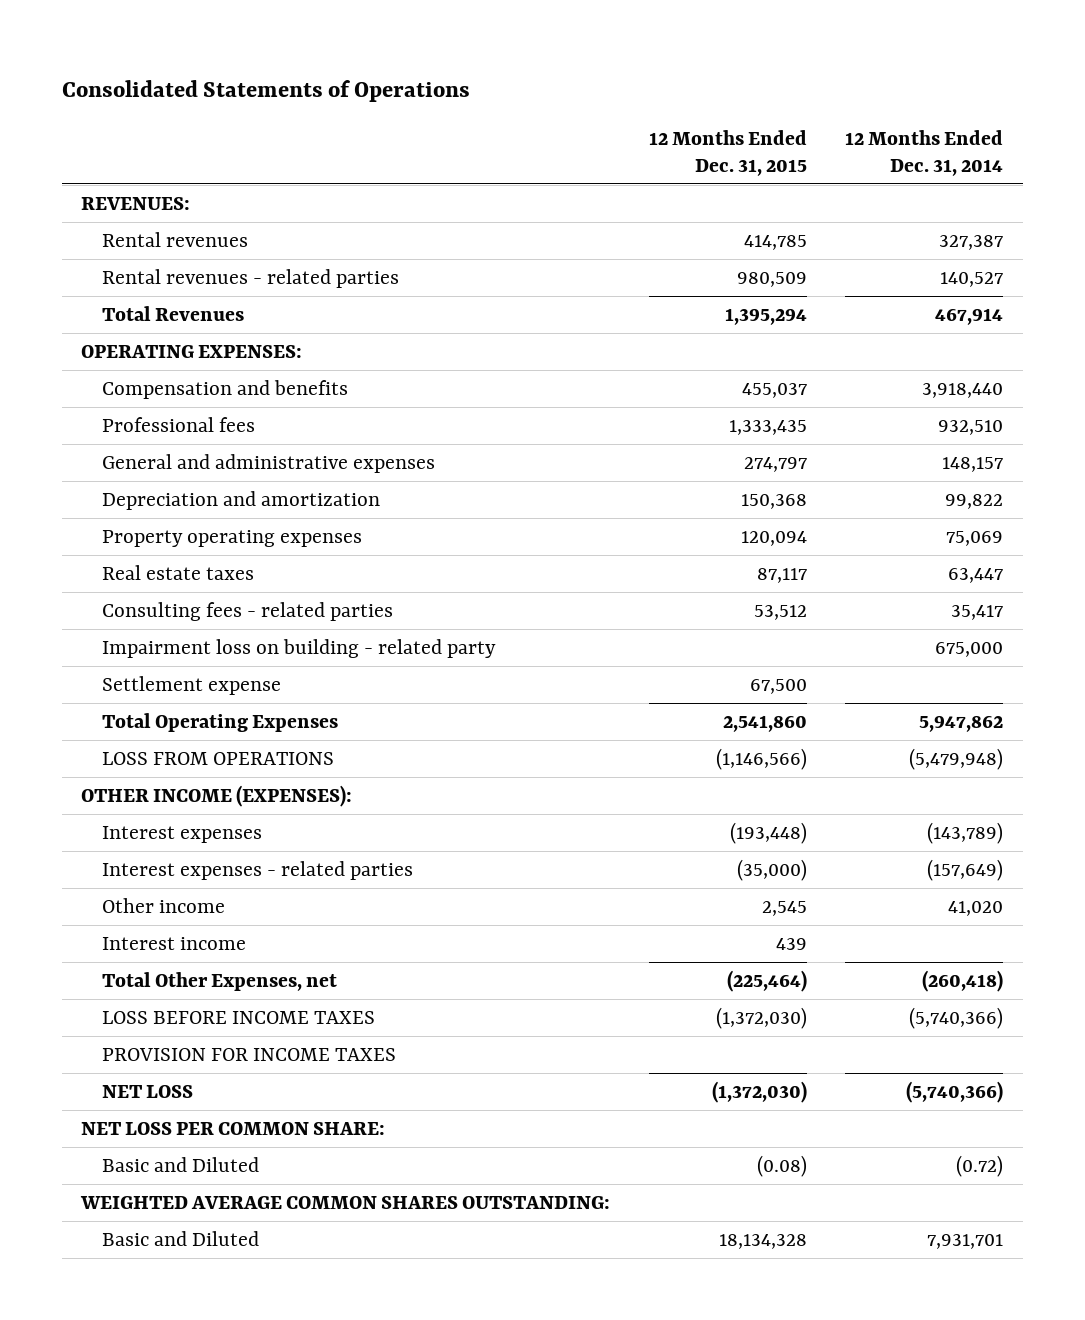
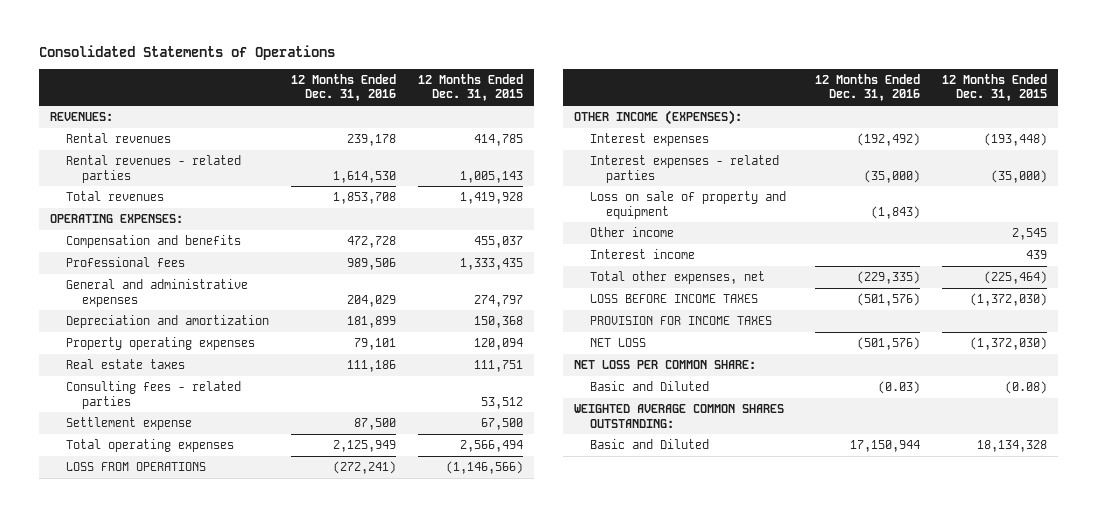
- | 12 Months Ended Dec. 31, 2015 | 12 Months Ended Dec. 31, 2014
+ | 12 Months Ended Dec. 31, 2016 | 12 Months Ended Dec. 31, 2015
- Rental revenues - related parties | 980,509 | 140,527
- Total Revenues | 1,395,294 | 467,914
+ Rental revenues - related parties | 1,614,530 | 1,005,143
+ Total revenues | 1,853,708 | 1,419,928
- Real estate taxes | 87,117 | 63,447
+ Real estate taxes | 111,186 | 111,751
- Impairment loss on building - related party | | 675,000
- Total Operating Expenses | 2,541,860 | 5,947,862
+ Total operating expenses | 2,125,949 | 2,566,494
+ Loss on sale of property and equipment | (1,843) |
- Total Other Expenses, net | (225,464) | (260,418)
+ Total other expenses, net | (229,335) | (225,464)

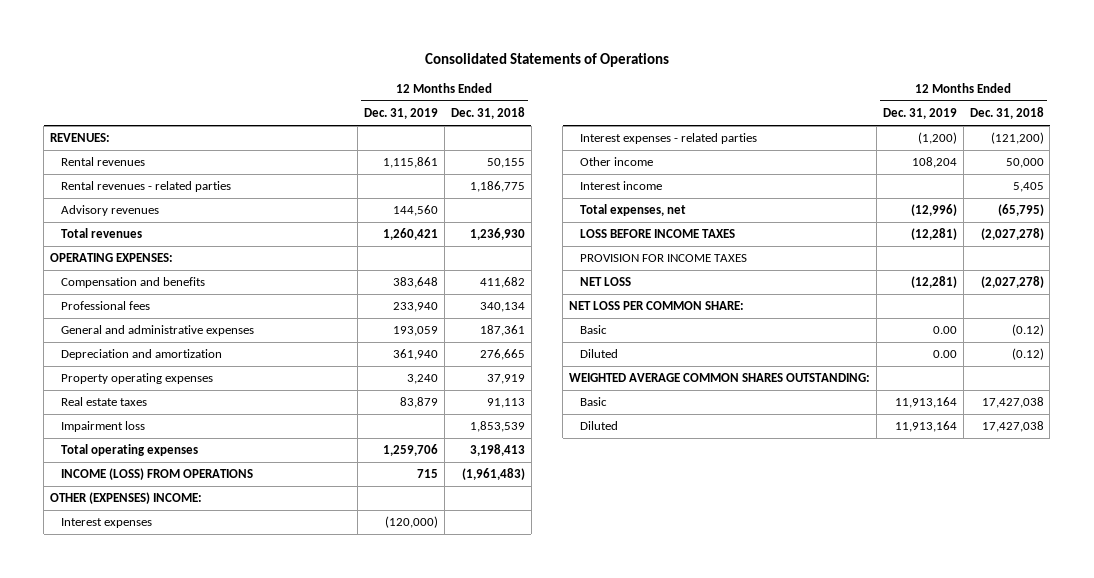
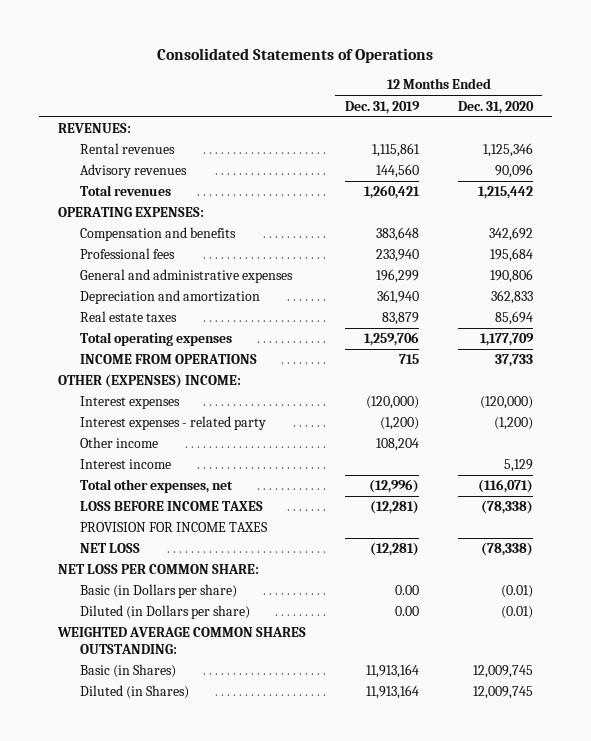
- | 12 Months Ended Dec. 31, 2019 | 12 Months Ended Dec. 31, 2018
+ | 12 Months Ended Dec. 31, 2019 | 12 Months Ended Dec. 31, 2020
- Rental revenues - related parties | | 1,186,775
- General and administrative expenses | 193,059 | 187,361
+ General and administrative expenses | 196,299 | 190,806
- Property operating expenses | 3,240 | 37,919
- Impairment loss | | 1,853,539
- INCOME (LOSS) FROM OPERATIONS | 715 | (1,961,483)
+ INCOME FROM OPERATIONS | 715 | 37,733
- Interest expenses - related parties | (1,200) | (121,200)
+ Interest expenses - related party | (1,200) | (1,200)
- Total expenses, net | (12,996) | (65,795)
+ Total other expenses, net | (12,996) | (116,071)
- Basic | 0.00 | (0.12)
- Diluted | 0.00 | (0.12)
+ Basic (in Dollars per share) | 0.00 | (0.01)
+ Diluted (in Dollars per share) | 0.00 | (0.01)
- Basic | 11,913,164 | 17,427,038
- Diluted | 11,913,164 | 17,427,038
+ Basic (in Shares) | 11,913,164 | 12,009,745
+ Diluted (in Shares) | 11,913,164 | 12,009,745

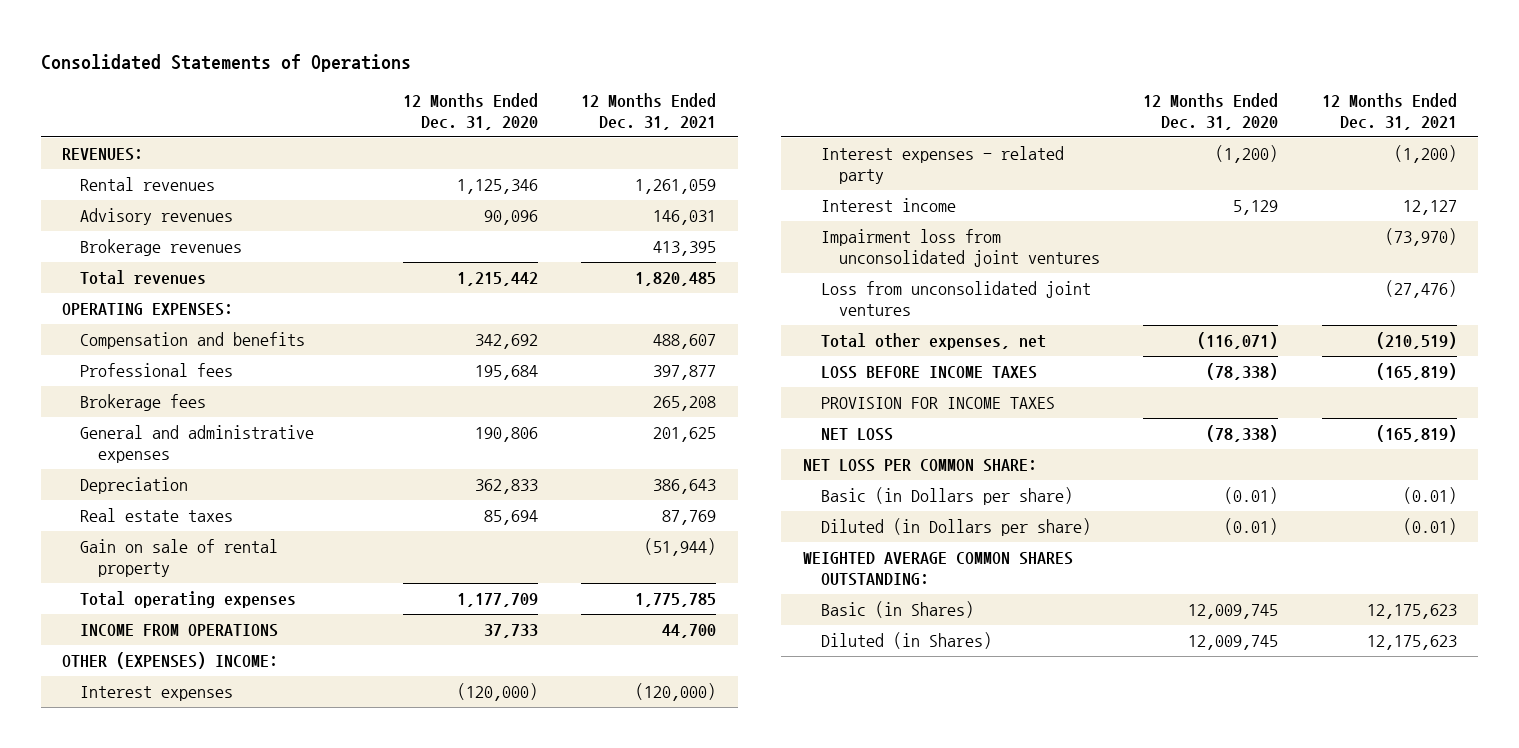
- | 12 Months Ended Dec. 31, 2019 | 12 Months Ended Dec. 31, 2020
+ | 12 Months Ended Dec. 31, 2020 | 12 Months Ended Dec. 31, 2021
+ Brokerage revenues | | 413,395
+ Brokerage fees | | 265,208
- Depreciation and amortization | 361,940 | 362,833
+ Depreciation | 362,833 | 386,643
+ Gain on sale of rental property | | (51,944)
- Other income | 108,204 |
+ Impairment loss from unconsolidated joint ventures | | (73,970)
+ Loss from unconsolidated joint ventures | | (27,476)

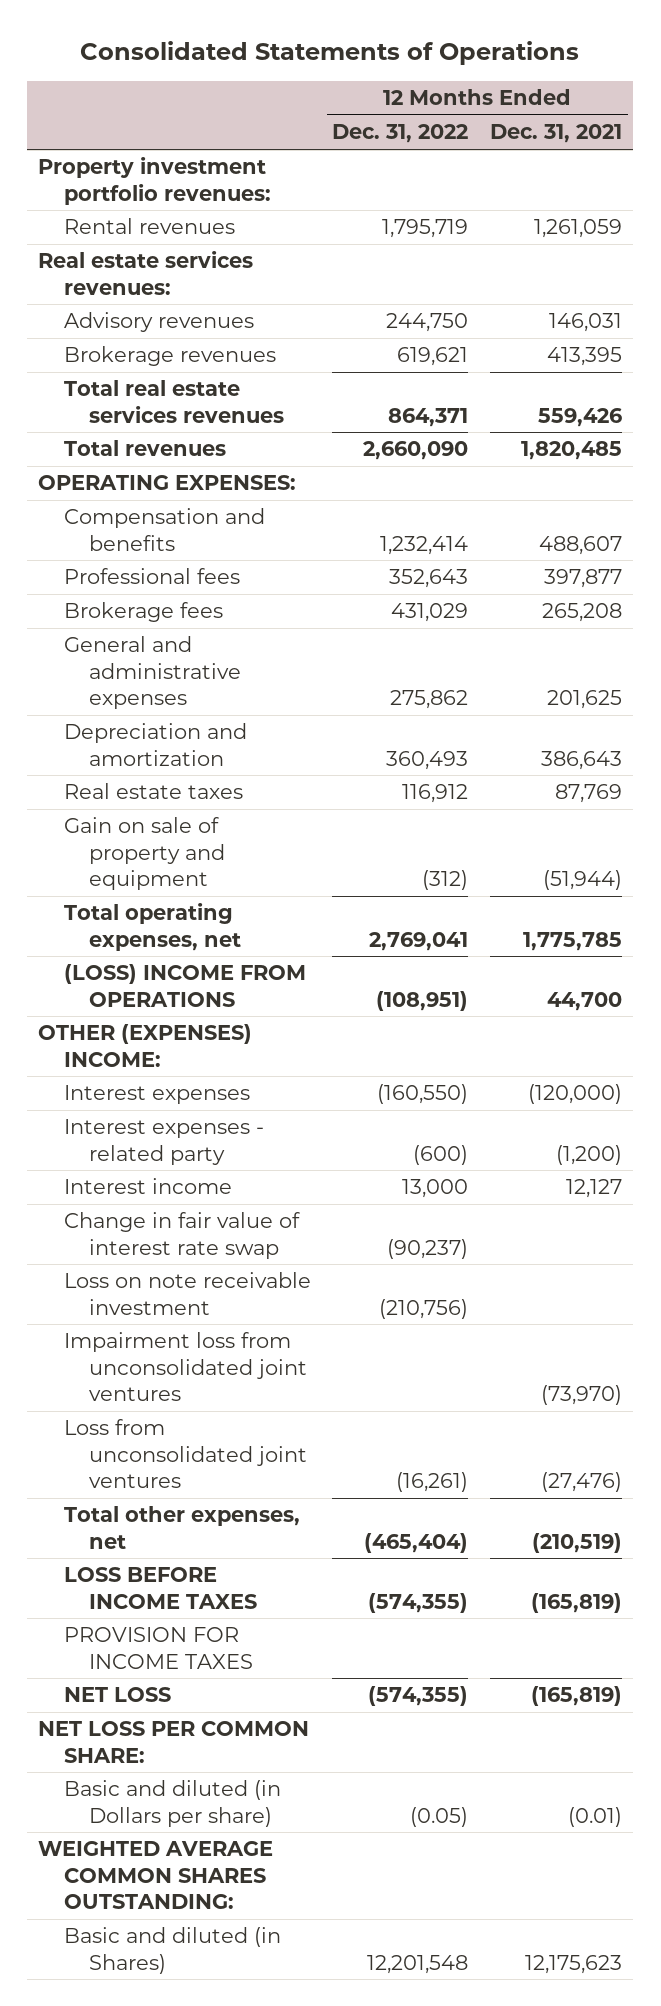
- | 12 Months Ended Dec. 31, 2020 | 12 Months Ended Dec. 31, 2021
+ | 12 Months Ended Dec. 31, 2022 | 12 Months Ended Dec. 31, 2021
- REVENUES:
+ Property investment portfolio revenues:
+ Real estate services revenues:
+ Total real estate services revenues | 864,371 | 559,426
- Depreciation | 362,833 | 386,643
+ Depreciation and amortization | 360,493 | 386,643
- Gain on sale of rental property | | (51,944)
- Total operating expenses | 1,177,709 | 1,775,785
- INCOME FROM OPERATIONS | 37,733 | 44,700
+ Gain on sale of property and equipment | (312) | (51,944)
+ Total operating expenses, net | 2,769,041 | 1,775,785
+ (LOSS) INCOME FROM OPERATIONS | (108,951) | 44,700
+ Change in fair value of interest rate swap | (90,237) |
+ Loss on note receivable investment | (210,756) |
- Basic (in Dollars per share) | (0.01) | (0.01)
- Diluted (in Dollars per share) | (0.01) | (0.01)
+ Basic and diluted (in Dollars per share) | (0.05) | (0.01)
- Basic (in Shares) | 12,009,745 | 12,175,623
- Diluted (in Shares) | 12,009,745 | 12,175,623
+ Basic and diluted (in Shares) | 12,201,548 | 12,175,623

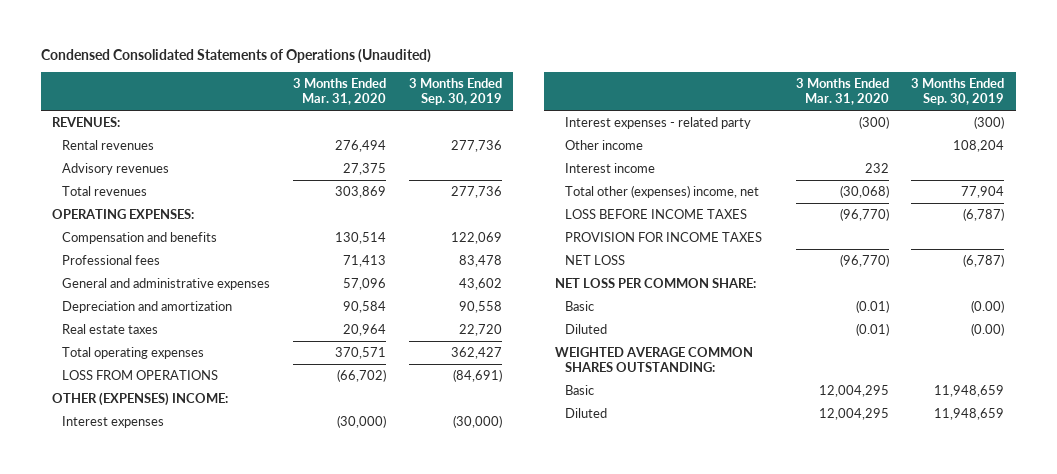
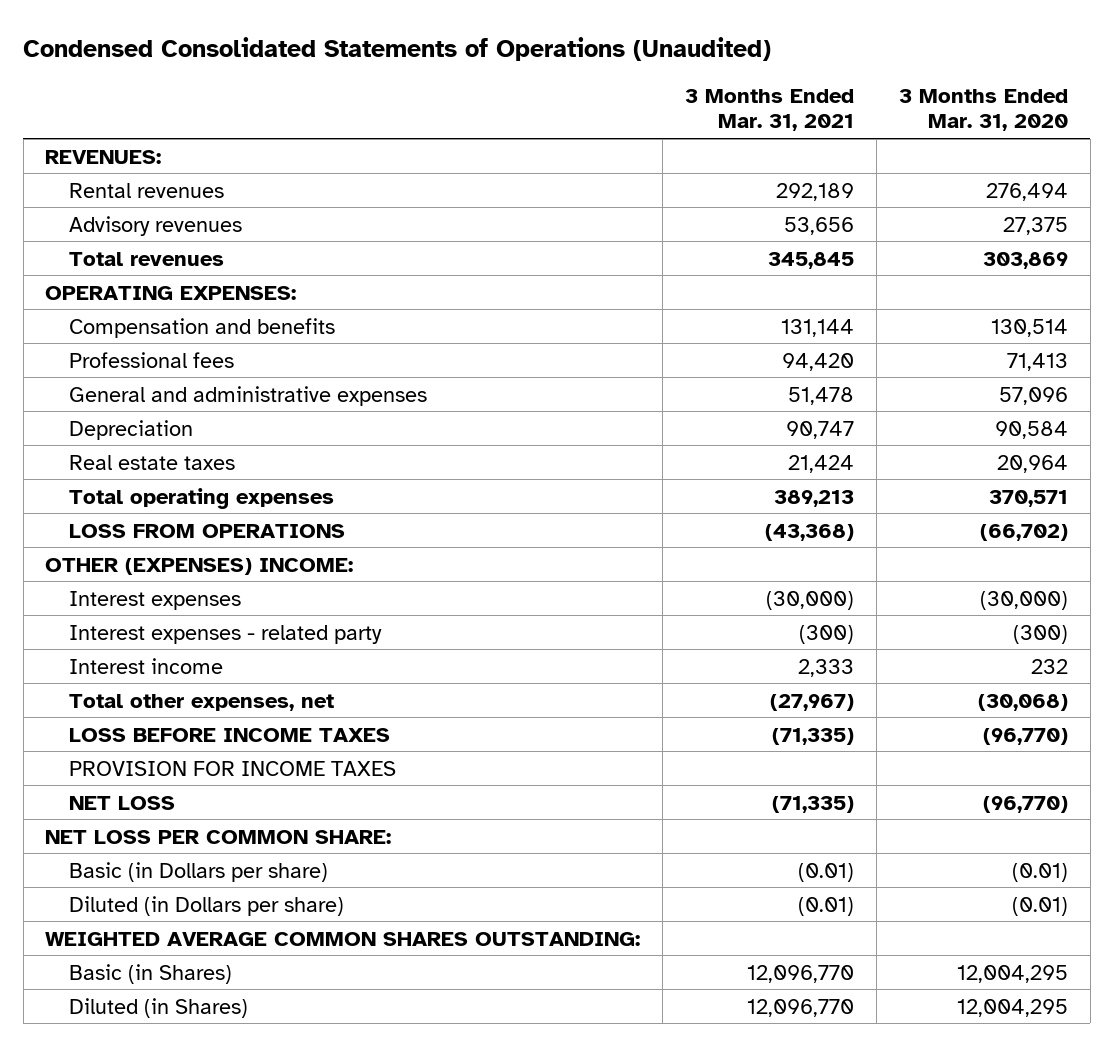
- | 3 Months Ended Mar. 31, 2020 | 3 Months Ended Sep. 30, 2019
+ | 3 Months Ended Mar. 31, 2021 | 3 Months Ended Mar. 31, 2020
- Depreciation and amortization | 90,584 | 90,558
+ Depreciation | 90,747 | 90,584
- Other income | | 108,204
- Total other (expenses) income, net | (30,068) | 77,904
+ Total other expenses, net | (27,967) | (30,068)
- Basic | (0.01) | (0.00)
- Diluted | (0.01) | (0.00)
+ Basic (in Dollars per share) | (0.01) | (0.01)
+ Diluted (in Dollars per share) | (0.01) | (0.01)
- Basic | 12,004,295 | 11,948,659
- Diluted | 12,004,295 | 11,948,659
+ Basic (in Shares) | 12,096,770 | 12,004,295
+ Diluted (in Shares) | 12,096,770 | 12,004,295

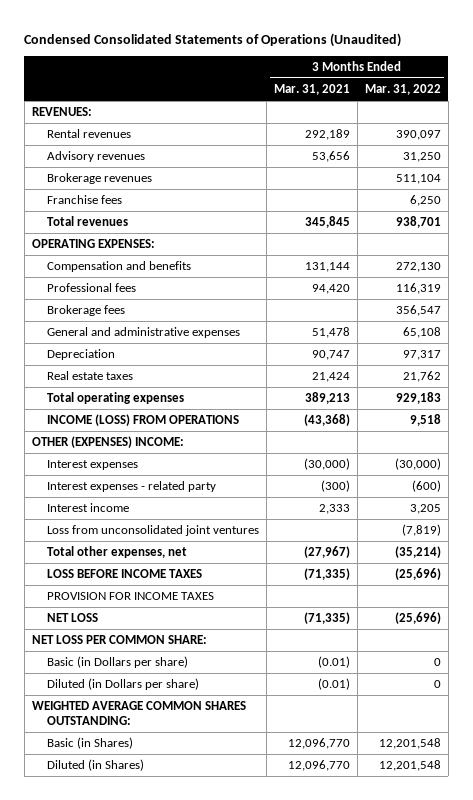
- | 3 Months Ended Mar. 31, 2021 | 3 Months Ended Mar. 31, 2020
+ | 3 Months Ended Mar. 31, 2021 | 3 Months Ended Mar. 31, 2022
+ Brokerage revenues | | 511,104
+ Franchise fees | | 6,250
+ Brokerage fees | | 356,547
- LOSS FROM OPERATIONS | (43,368) | (66,702)
+ INCOME (LOSS) FROM OPERATIONS | (43,368) | 9,518
+ Loss from unconsolidated joint ventures | | (7,819)

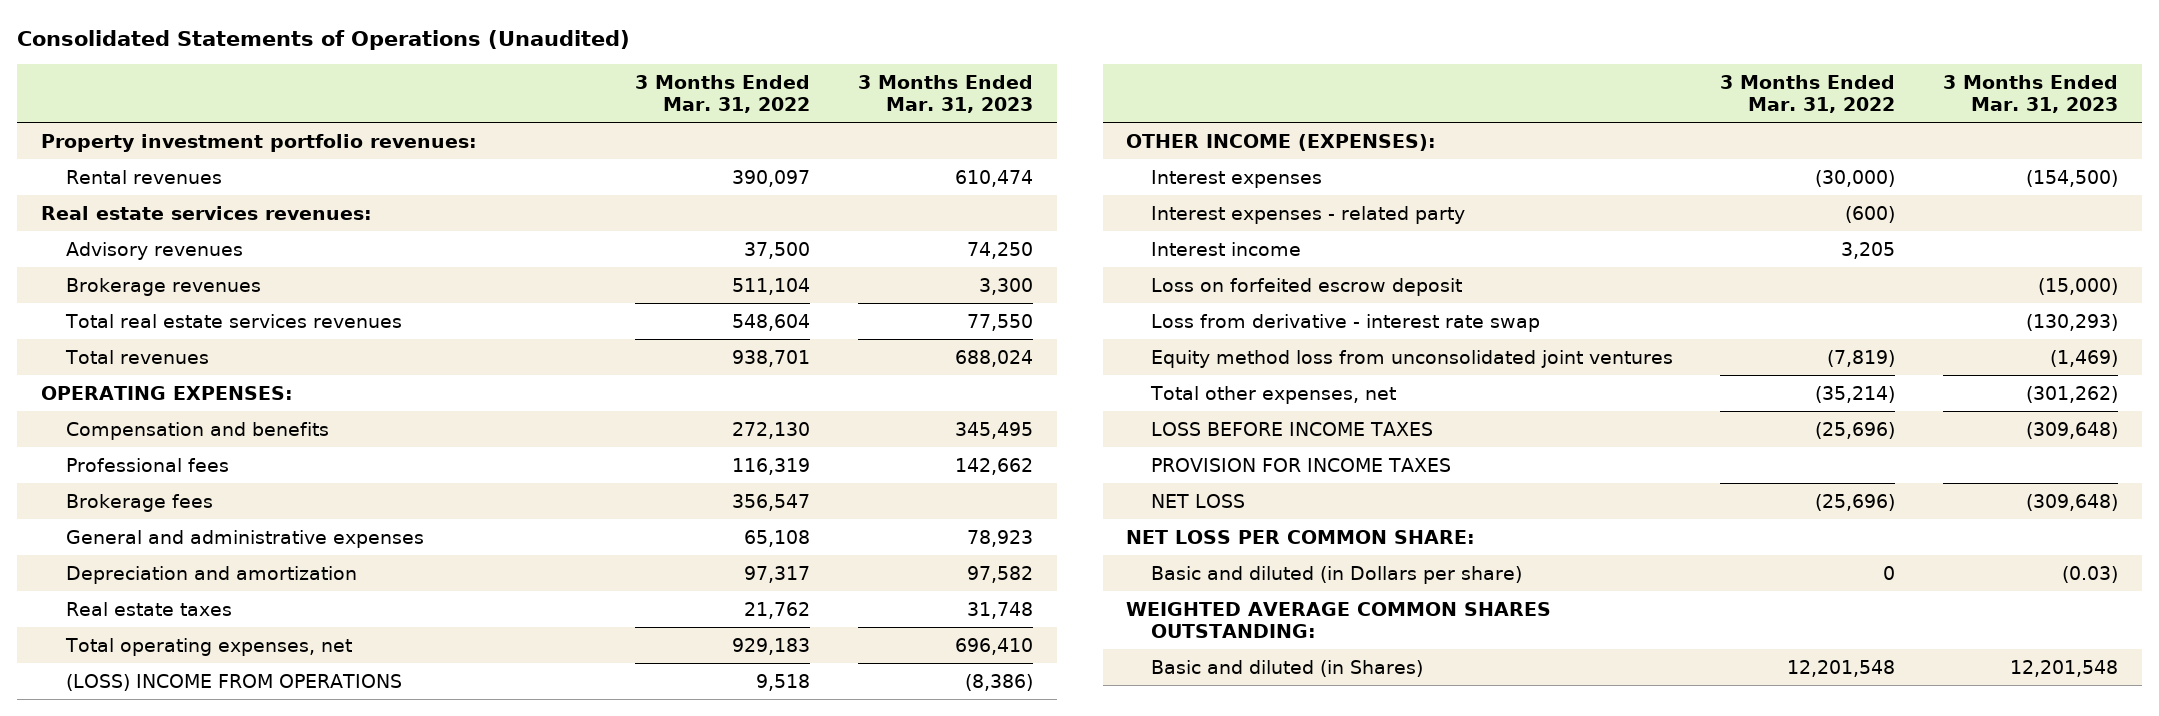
- Condensed Consolidated Statements of Operations (Unaudited)
+ Consolidated Statements of Operations (Unaudited)
- | 3 Months Ended Mar. 31, 2021 | 3 Months Ended Mar. 31, 2022
+ | 3 Months Ended Mar. 31, 2022 | 3 Months Ended Mar. 31, 2023
- REVENUES:
+ Property investment portfolio revenues:
- Advisory revenues | 53,656 | 31,250
+ Real estate services revenues:
+ Advisory revenues | 37,500 | 74,250
- Franchise fees | | 6,250
+ Total real estate services revenues | 548,604 | 77,550
- Depreciation | 90,747 | 97,317
+ Depreciation and amortization | 97,317 | 97,582
- Total operating expenses | 389,213 | 929,183
- INCOME (LOSS) FROM OPERATIONS | (43,368) | 9,518
- OTHER (EXPENSES) INCOME:
+ Total operating expenses, net | 929,183 | 696,410
+ (LOSS) INCOME FROM OPERATIONS | 9,518 | (8,386)
+ OTHER INCOME (EXPENSES):
- Loss from unconsolidated joint ventures | | (7,819)
+ Loss on forfeited escrow deposit | | (15,000)
+ Loss from derivative - interest rate swap | | (130,293)
+ Equity method loss from unconsolidated joint ventures | (7,819) | (1,469)
- Basic (in Dollars per share) | (0.01) | 0
- Diluted (in Dollars per share) | (0.01) | 0
+ Basic and diluted (in Dollars per share) | 0 | (0.03)
- Basic (in Shares) | 12,096,770 | 12,201,548
- Diluted (in Shares) | 12,096,770 | 12,201,548
+ Basic and diluted (in Shares) | 12,201,548 | 12,201,548

